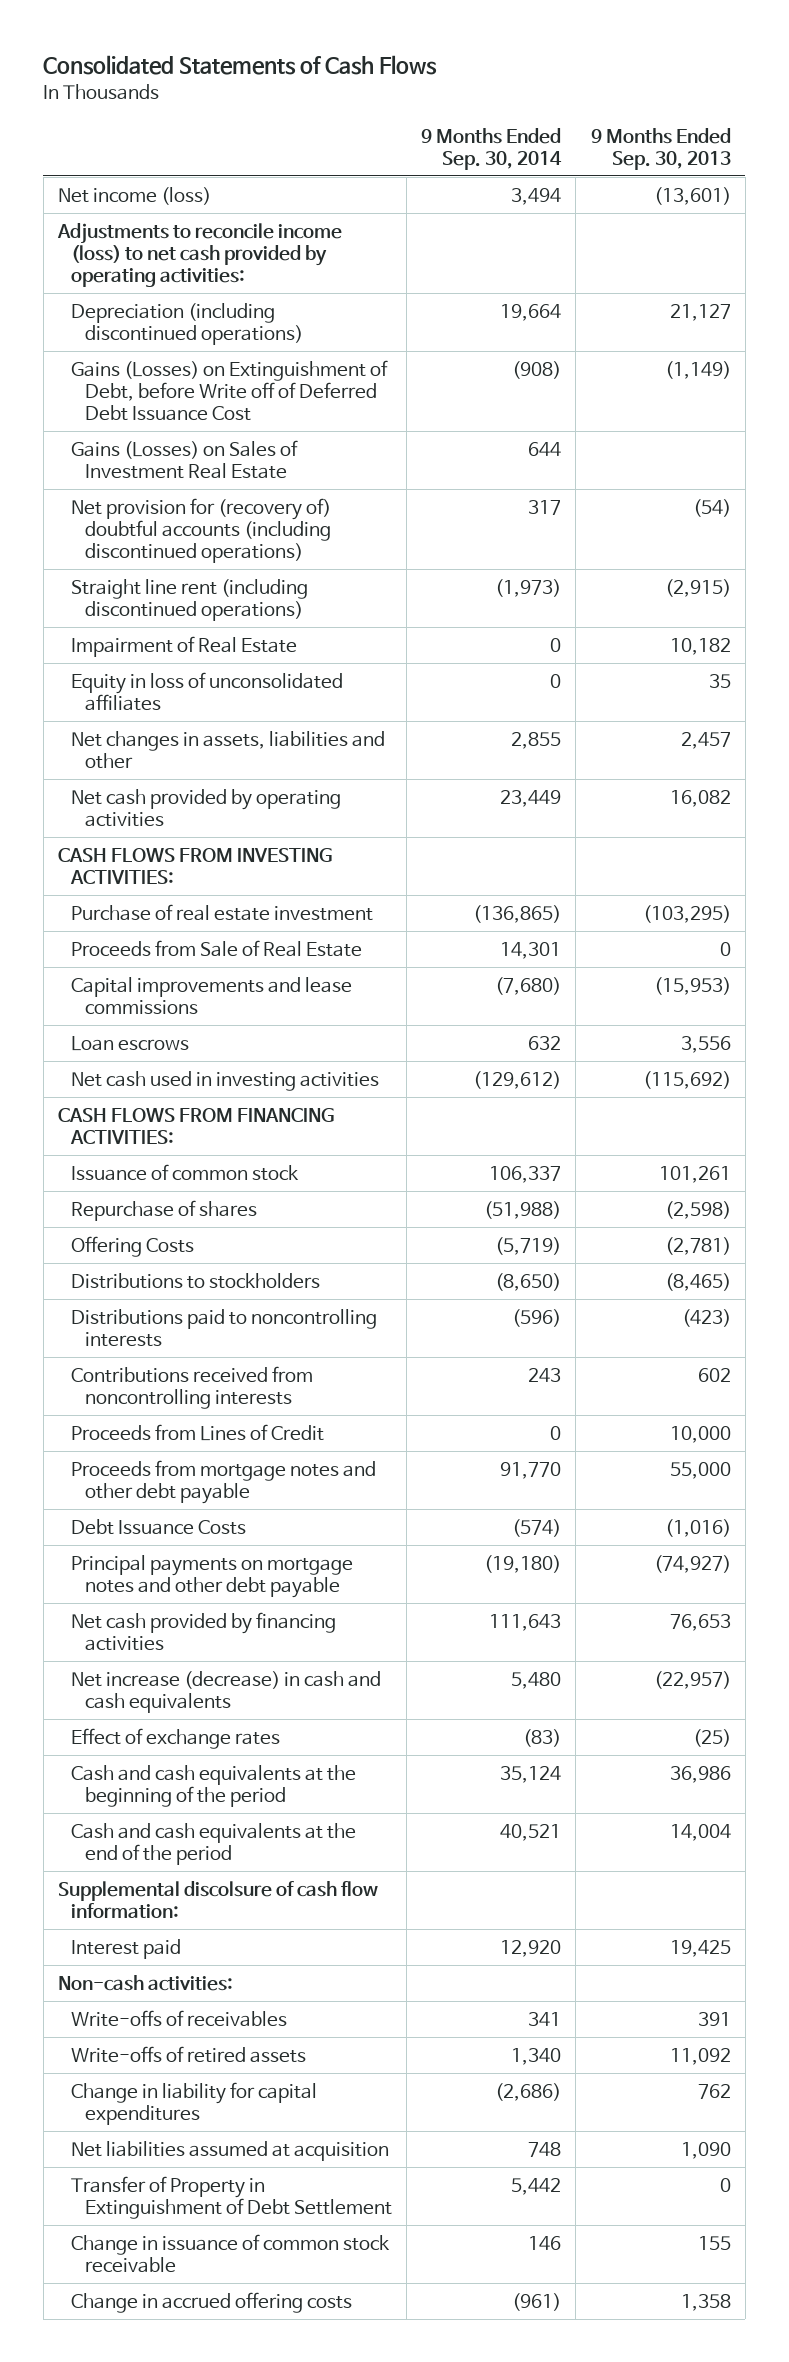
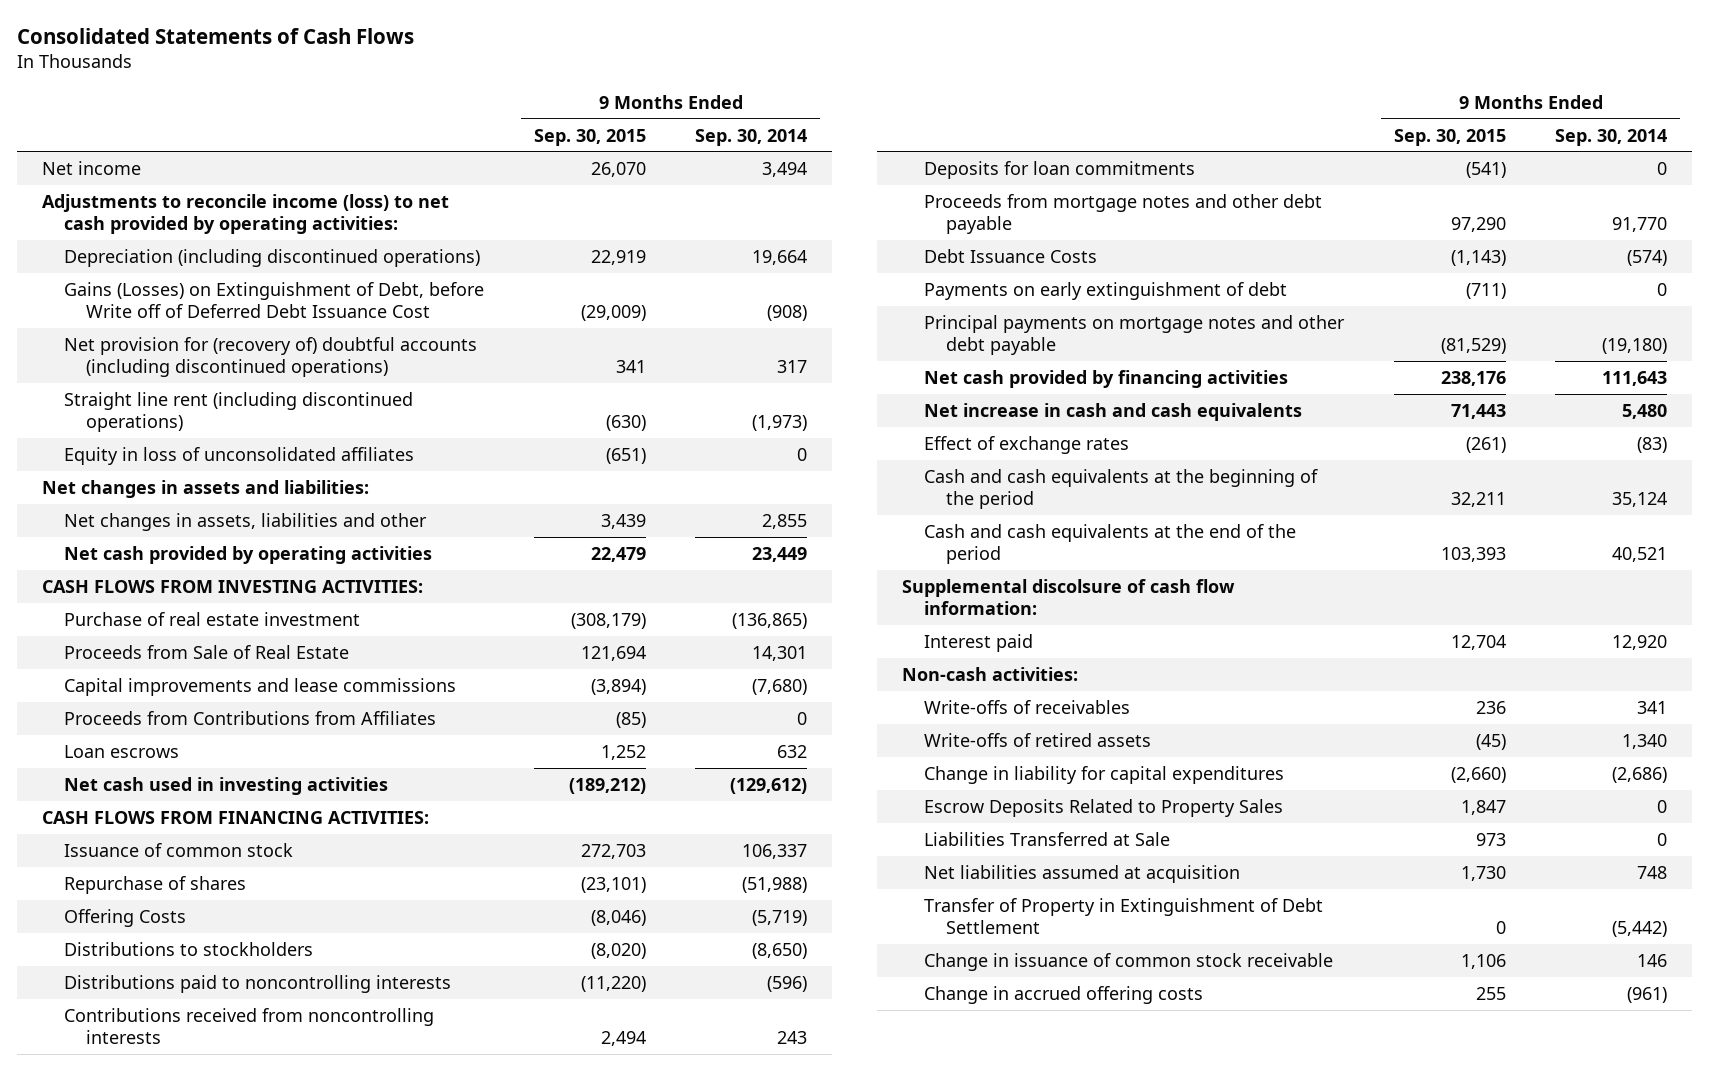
- | 9 Months Ended Sep. 30, 2014 | 9 Months Ended Sep. 30, 2013
+ | 9 Months Ended Sep. 30, 2015 | 9 Months Ended Sep. 30, 2014
- Net income (loss) | 3,494 | (13,601)
+ Net income | 26,070 | 3,494
- Gains (Losses) on Sales of Investment Real Estate | 644 |
- Impairment of Real Estate | 0 | 10,182
+ Net changes in assets and liabilities:
+ Proceeds from Contributions from Affiliates | (85) | 0
- Proceeds from Lines of Credit | 0 | 10,000
+ Deposits for loan commitments | (541) | 0
+ Payments on early extinguishment of debt | (711) | 0
- Net increase (decrease) in cash and cash equivalents | 5,480 | (22,957)
+ Net increase in cash and cash equivalents | 71,443 | 5,480
+ Escrow Deposits Related to Property Sales | 1,847 | 0
+ Liabilities Transferred at Sale | 973 | 0
- Transfer of Property in Extinguishment of Debt Settlement | 5,442 | 0
+ Transfer of Property in Extinguishment of Debt Settlement | 0 | (5,442)

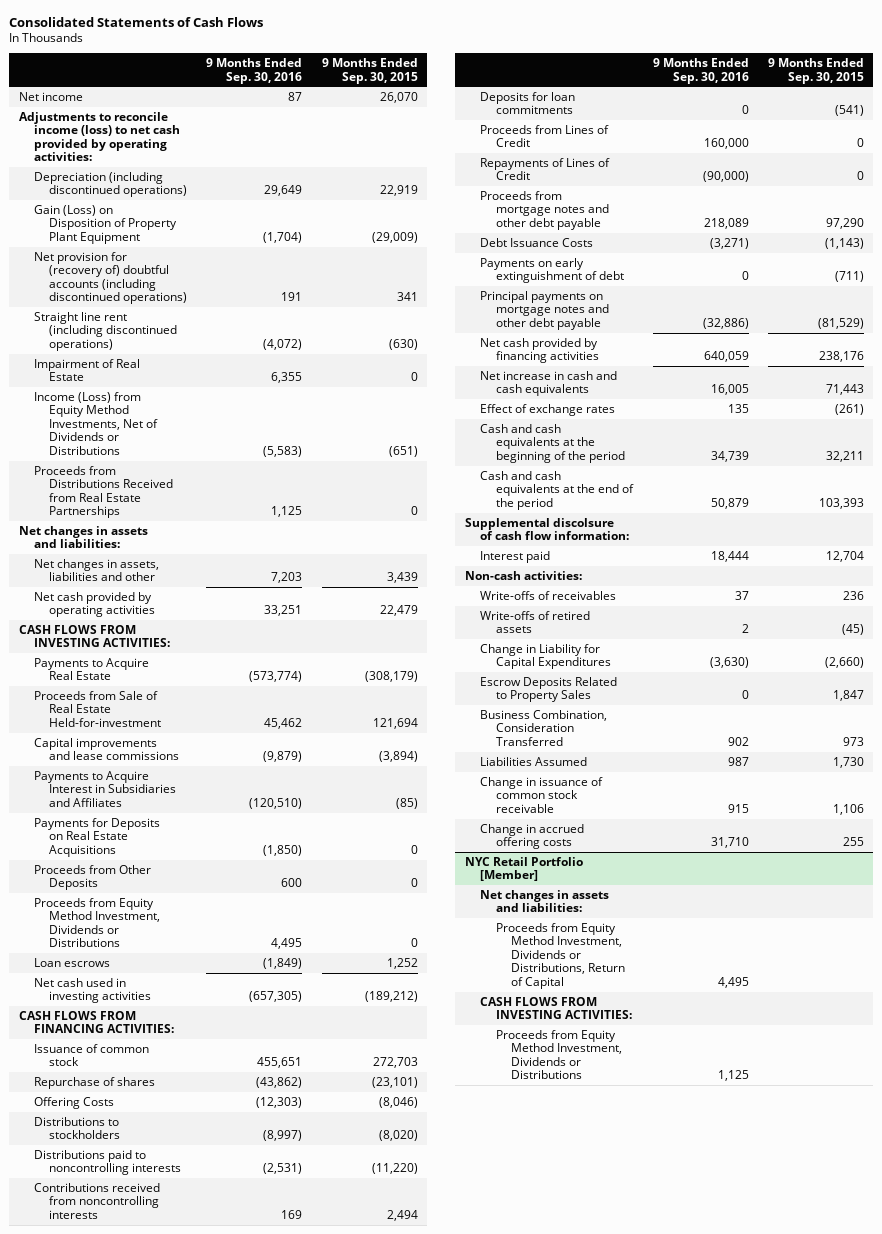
- | 9 Months Ended Sep. 30, 2015 | 9 Months Ended Sep. 30, 2014
+ | 9 Months Ended Sep. 30, 2016 | 9 Months Ended Sep. 30, 2015
- Gains (Losses) on Extinguishment of Debt, before Write off of Deferred Debt Issuance Cost | (29,009) | (908)
+ Gain (Loss) on Disposition of Property Plant Equipment | (1,704) | (29,009)
- Equity in loss of unconsolidated affiliates | (651) | 0
+ Impairment of Real Estate | 6,355 | 0
+ Income (Loss) from Equity Method Investments, Net of Dividends or Distributions | (5,583) | (651)
+ Proceeds from Distributions Received from Real Estate Partnerships | 1,125 | 0
- Purchase of real estate investment | (308,179) | (136,865)
- Proceeds from Sale of Real Estate | 121,694 | 14,301
+ Payments to Acquire Real Estate | (573,774) | (308,179)
+ Proceeds from Sale of Real Estate Held-for-investment | 45,462 | 121,694
- Proceeds from Contributions from Affiliates | (85) | 0
+ Payments to Acquire Interest in Subsidiaries and Affiliates | (120,510) | (85)
+ Payments for Deposits on Real Estate Acquisitions | (1,850) | 0
+ Proceeds from Other Deposits | 600 | 0
+ Proceeds from Equity Method Investment, Dividends or Distributions | 4,495 | 0
+ Proceeds from Lines of Credit | 160,000 | 0
+ Repayments of Lines of Credit | (90,000) | 0
- Change in liability for capital expenditures | (2,660) | (2,686)
+ Change in Liability for Capital Expenditures | (3,630) | (2,660)
- Liabilities Transferred at Sale | 973 | 0
- Net liabilities assumed at acquisition | 1,730 | 748
- Transfer of Property in Extinguishment of Debt Settlement | 0 | (5,442)
+ Business Combination, Consideration Transferred | 902 | 973
+ Liabilities Assumed | 987 | 1,730
+ NYC Retail Portfolio [Member]
+ Net changes in assets and liabilities:
+ Proceeds from Equity Method Investment, Dividends or Distributions, Return of Capital | 4,495 |
+ CASH FLOWS FROM INVESTING ACTIVITIES:
+ Proceeds from Equity Method Investment, Dividends or Distributions | 1,125 |

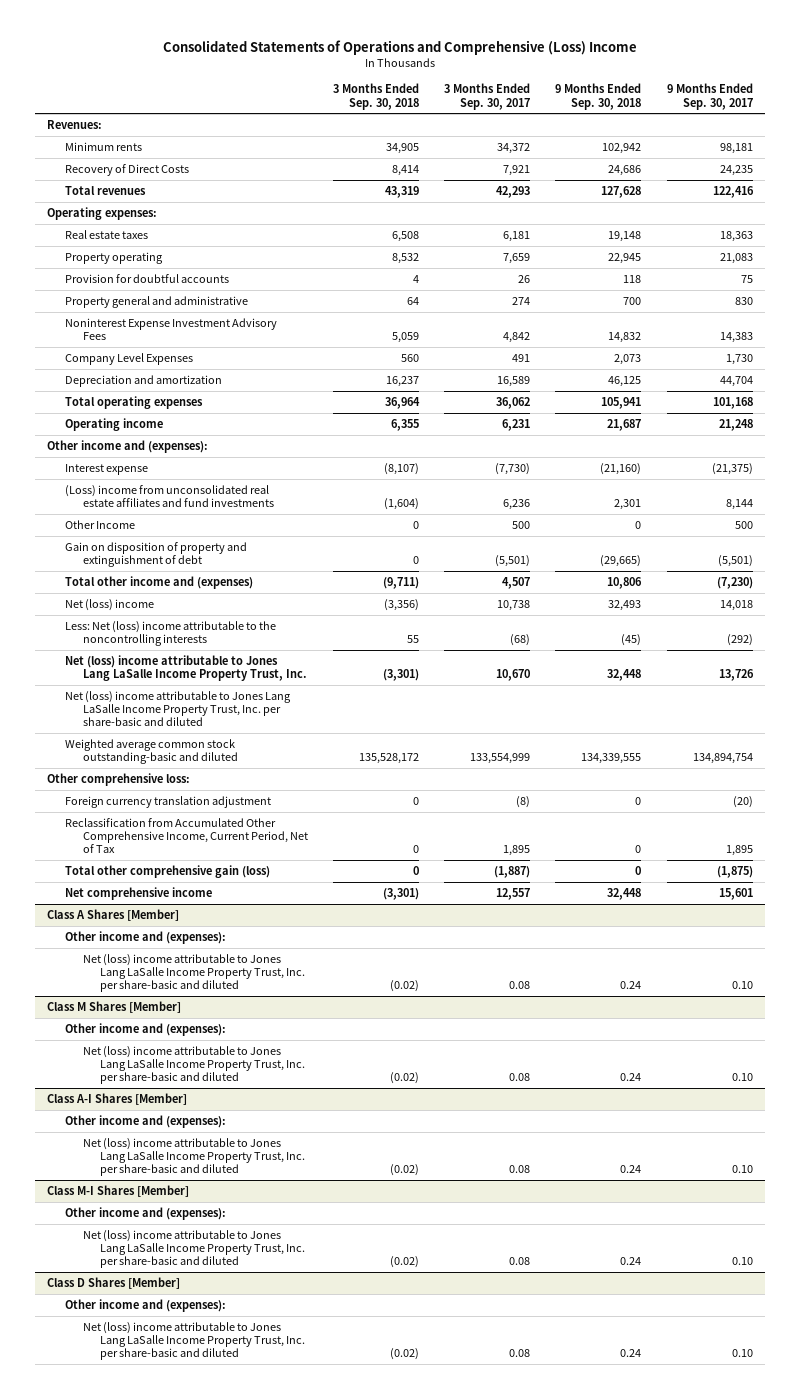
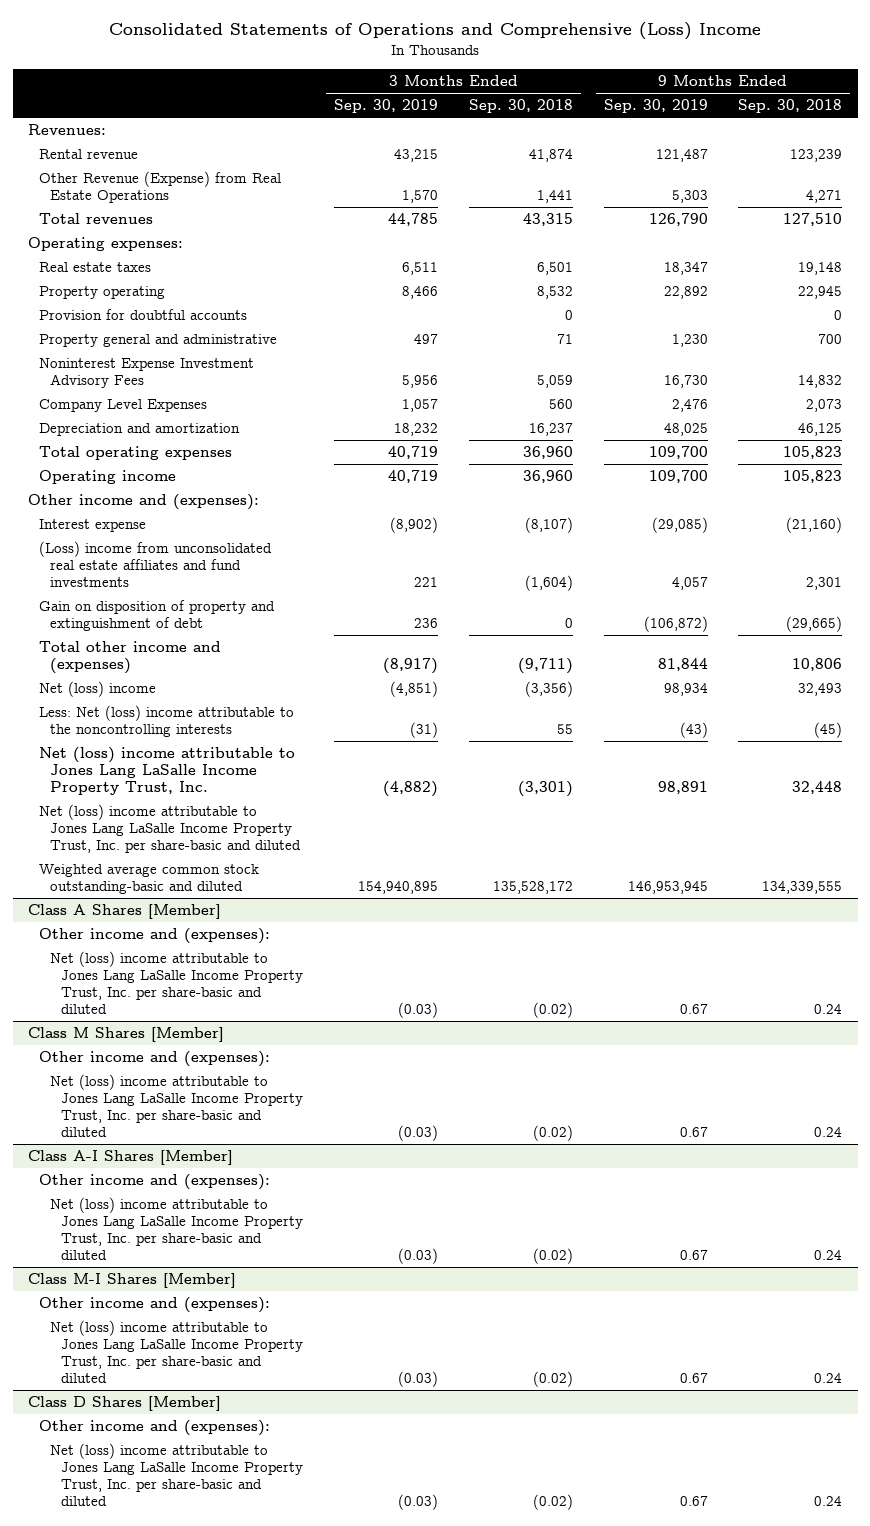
- | 3 Months Ended Sep. 30, 2018 | 3 Months Ended Sep. 30, 2017 | 9 Months Ended Sep. 30, 2018 | 9 Months Ended Sep. 30, 2017
+ | 3 Months Ended Sep. 30, 2019 | 3 Months Ended Sep. 30, 2018 | 9 Months Ended Sep. 30, 2019 | 9 Months Ended Sep. 30, 2018
- Minimum rents | 34,905 | 34,372 | 102,942 | 98,181
- Recovery of Direct Costs | 8,414 | 7,921 | 24,686 | 24,235
- Total revenues | 43,319 | 42,293 | 127,628 | 122,416
+ Rental revenue | 43,215 | 41,874 | 121,487 | 123,239
+ Other Revenue (Expense) from Real Estate Operations | 1,570 | 1,441 | 5,303 | 4,271
+ Total revenues | 44,785 | 43,315 | 126,790 | 127,510
- Real estate taxes | 6,508 | 6,181 | 19,148 | 18,363
+ Real estate taxes | 6,511 | 6,501 | 18,347 | 19,148
- Provision for doubtful accounts | 4 | 26 | 118 | 75
- Property general and administrative | 64 | 274 | 700 | 830
+ Provision for doubtful accounts | | 0 | | 0
+ Property general and administrative | 497 | 71 | 1,230 | 700
- Total operating expenses | 36,964 | 36,062 | 105,941 | 101,168
- Operating income | 6,355 | 6,231 | 21,687 | 21,248
+ Total operating expenses | 40,719 | 36,960 | 109,700 | 105,823
+ Operating income | 40,719 | 36,960 | 109,700 | 105,823
- Other Income | 0 | 500 | 0 | 500
- Other comprehensive loss:
- Foreign currency translation adjustment | 0 | (8) | 0 | (20)
- Reclassification from Accumulated Other Comprehensive Income, Current Period, Net of Tax | 0 | 1,895 | 0 | 1,895
- Total other comprehensive gain (loss) | 0 | (1,887) | 0 | (1,875)
- Net comprehensive income | (3,301) | 12,557 | 32,448 | 15,601

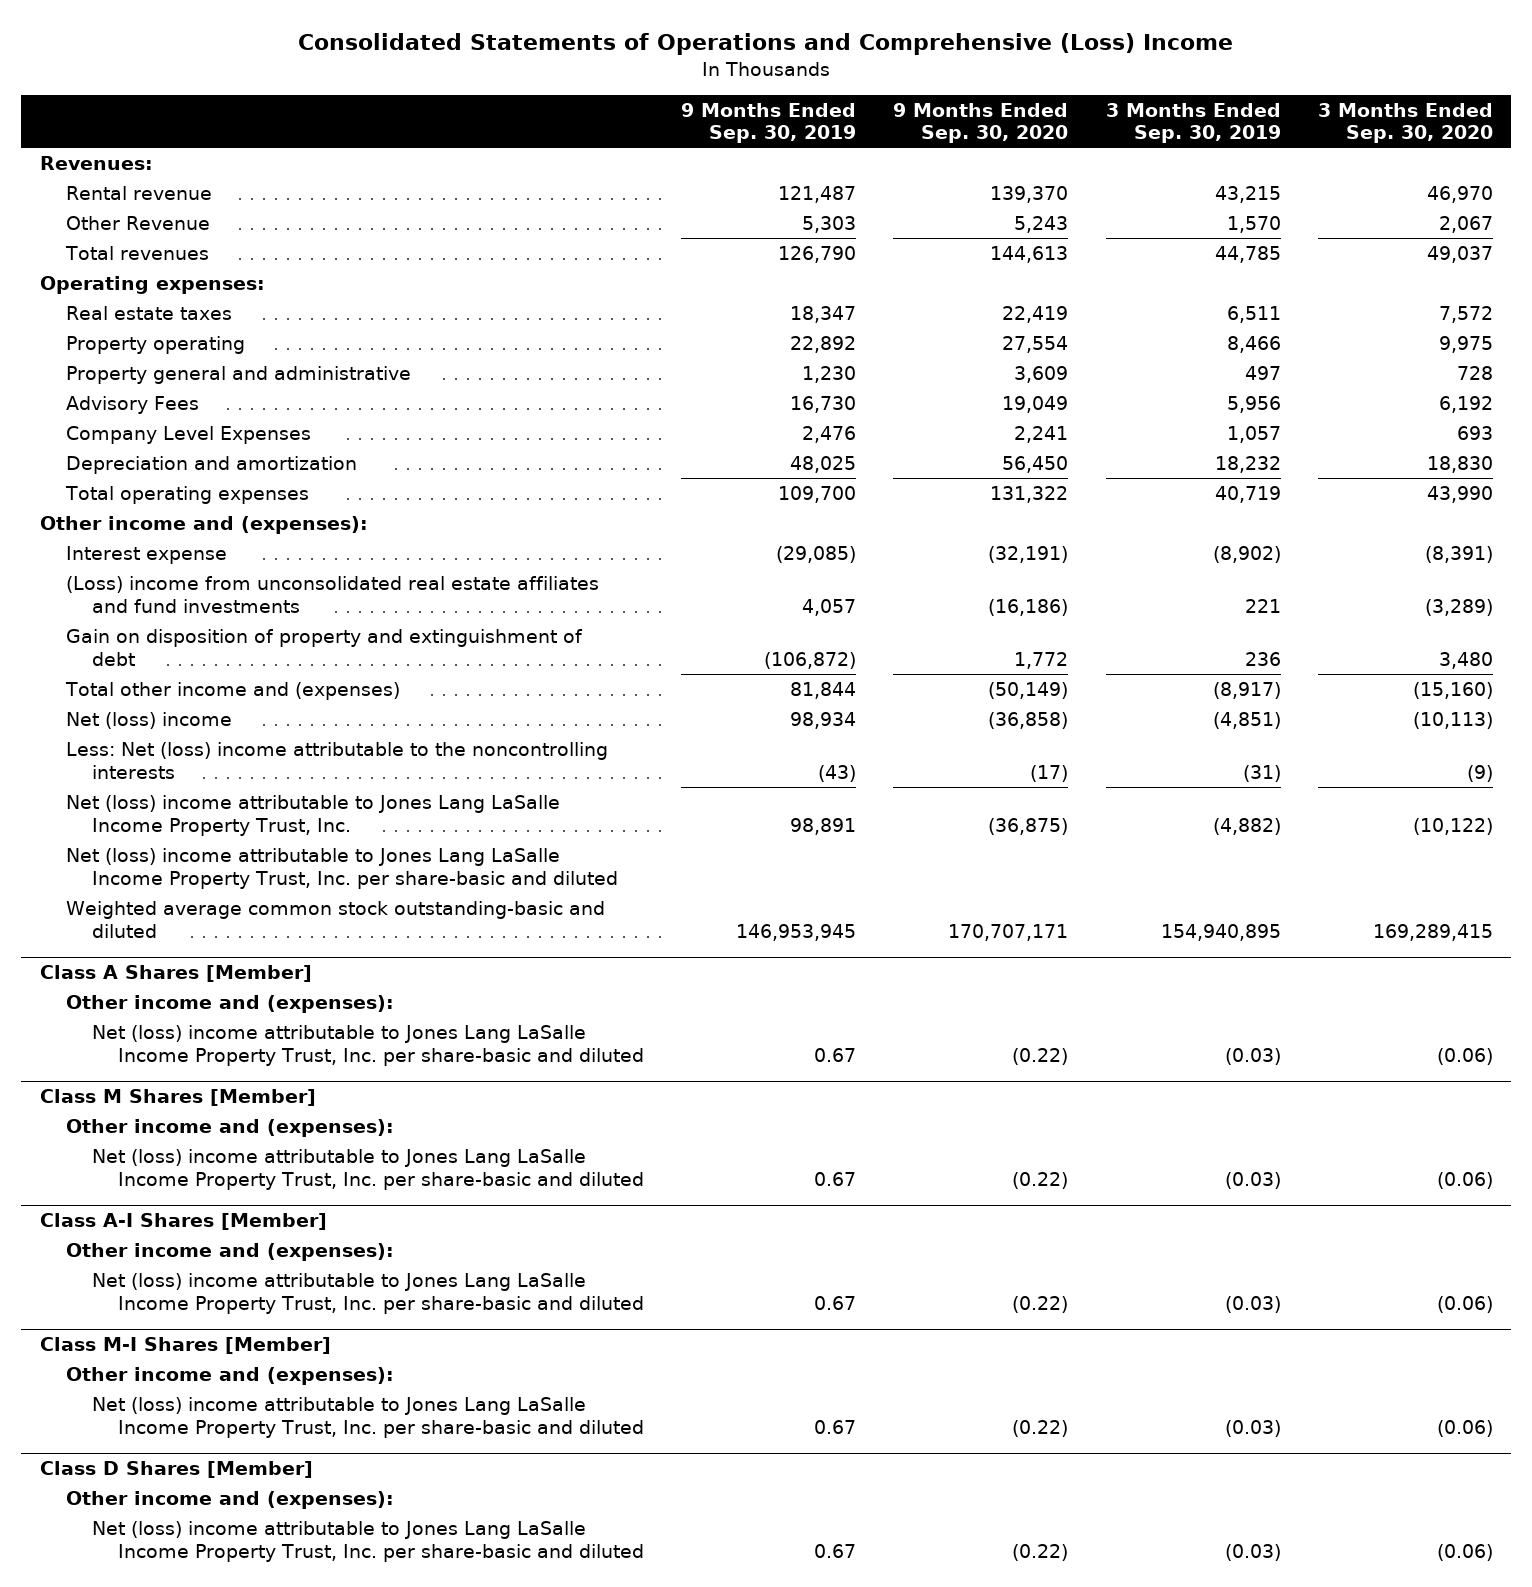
- | 3 Months Ended Sep. 30, 2019 | 3 Months Ended Sep. 30, 2018 | 9 Months Ended Sep. 30, 2019 | 9 Months Ended Sep. 30, 2018
+ | 9 Months Ended Sep. 30, 2019 | 9 Months Ended Sep. 30, 2020 | 3 Months Ended Sep. 30, 2019 | 3 Months Ended Sep. 30, 2020
- Other Revenue (Expense) from Real Estate Operations | 1,570 | 1,441 | 5,303 | 4,271
+ Other Revenue | 5,303 | 5,243 | 1,570 | 2,067
- Provision for doubtful accounts | | 0 | | 0
- Noninterest Expense Investment Advisory Fees | 5,956 | 5,059 | 16,730 | 14,832
+ Advisory Fees | 16,730 | 19,049 | 5,956 | 6,192
- Operating income | 40,719 | 36,960 | 109,700 | 105,823

